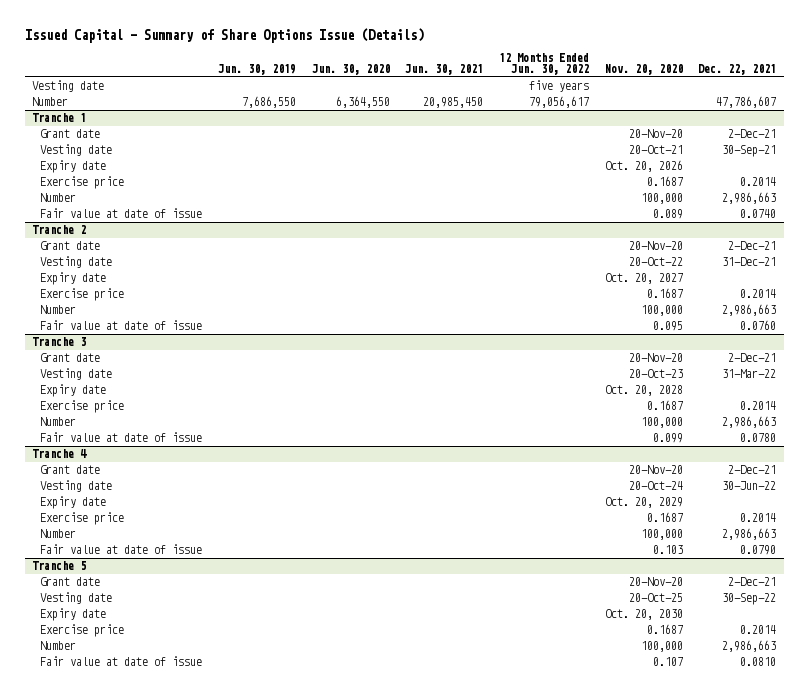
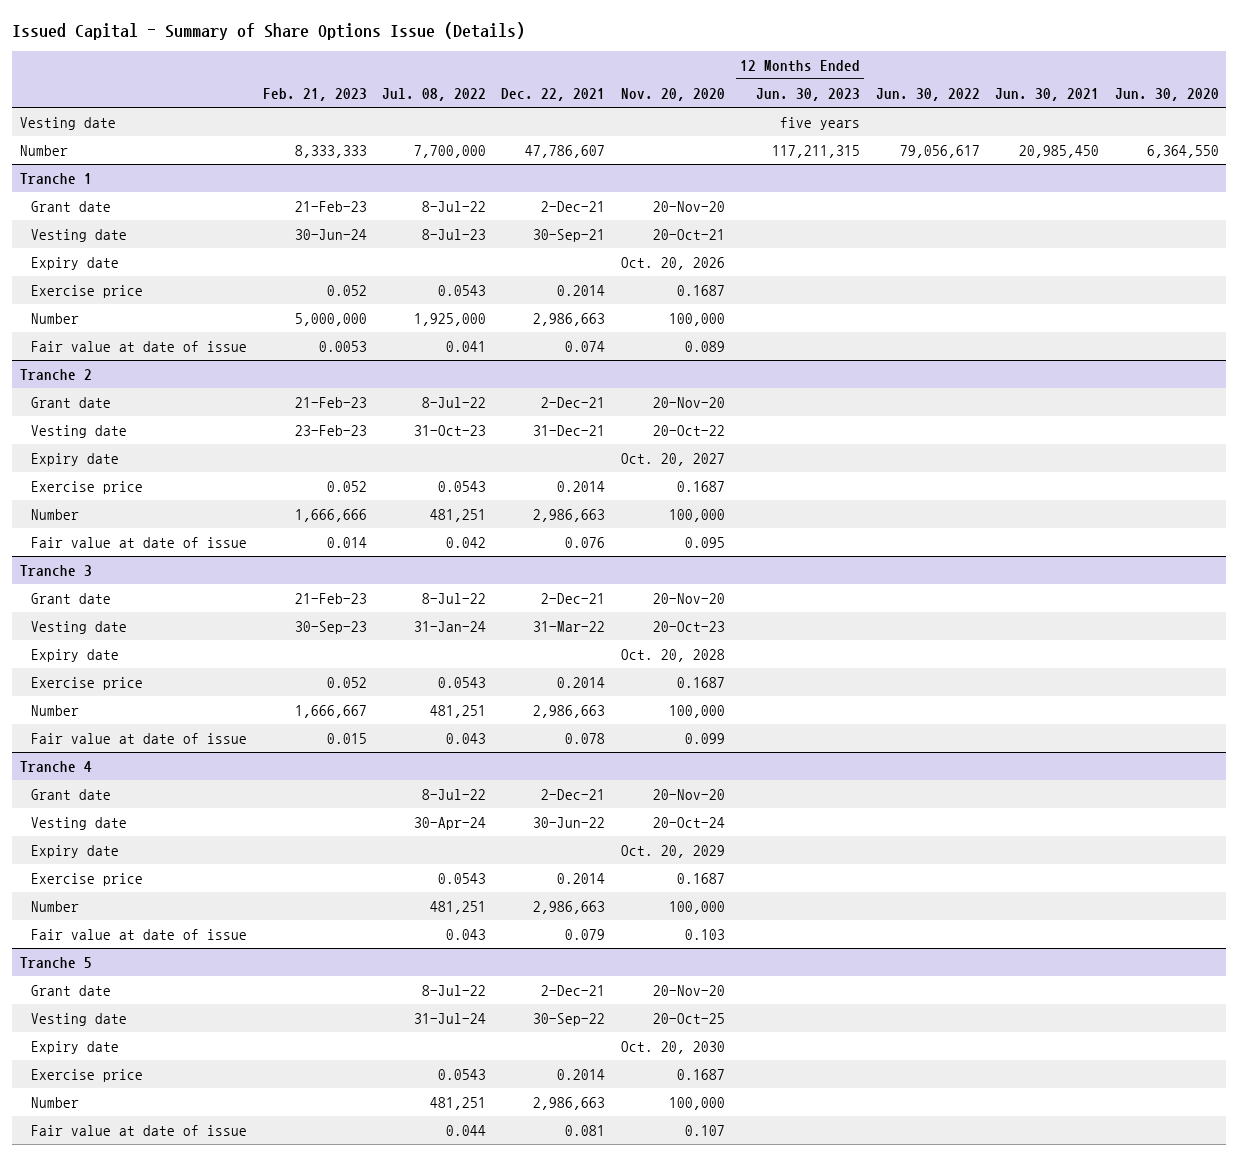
- | Jun. 30, 2019 | Jun. 30, 2020 | Jun. 30, 2021 | 12 Months Ended Jun. 30, 2022 | Nov. 20, 2020 | Dec. 22, 2021
+ | Feb. 21, 2023 | Jul. 08, 2022 | Dec. 22, 2021 | Nov. 20, 2020 | 12 Months Ended Jun. 30, 2023 | Jun. 30, 2022 | Jun. 30, 2021 | Jun. 30, 2020
@ Tranche 1
- Fair value at date of issue | | | | | 0.089 | 0.0740
+ Fair value at date of issue | 0.0053 | 0.041 | 0.074 | 0.089 | | | |
@ Tranche 2
- Fair value at date of issue | | | | | 0.095 | 0.0760
+ Fair value at date of issue | 0.014 | 0.042 | 0.076 | 0.095 | | | |
@ Tranche 3
- Fair value at date of issue | | | | | 0.099 | 0.0780
+ Fair value at date of issue | 0.015 | 0.043 | 0.078 | 0.099 | | | |
@ Tranche 4
- Fair value at date of issue | | | | | 0.103 | 0.0790
+ Fair value at date of issue | | 0.043 | 0.079 | 0.103 | | | |
@ Tranche 5
- Fair value at date of issue | | | | | 0.107 | 0.0810
+ Fair value at date of issue | | 0.044 | 0.081 | 0.107 | | | |

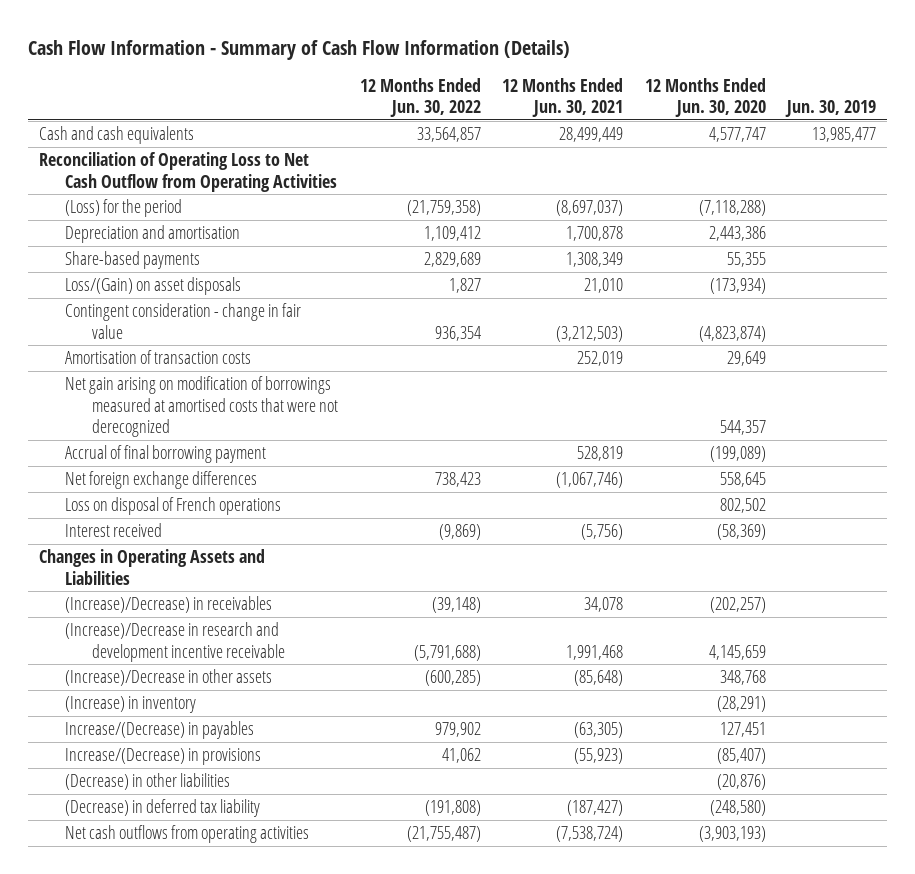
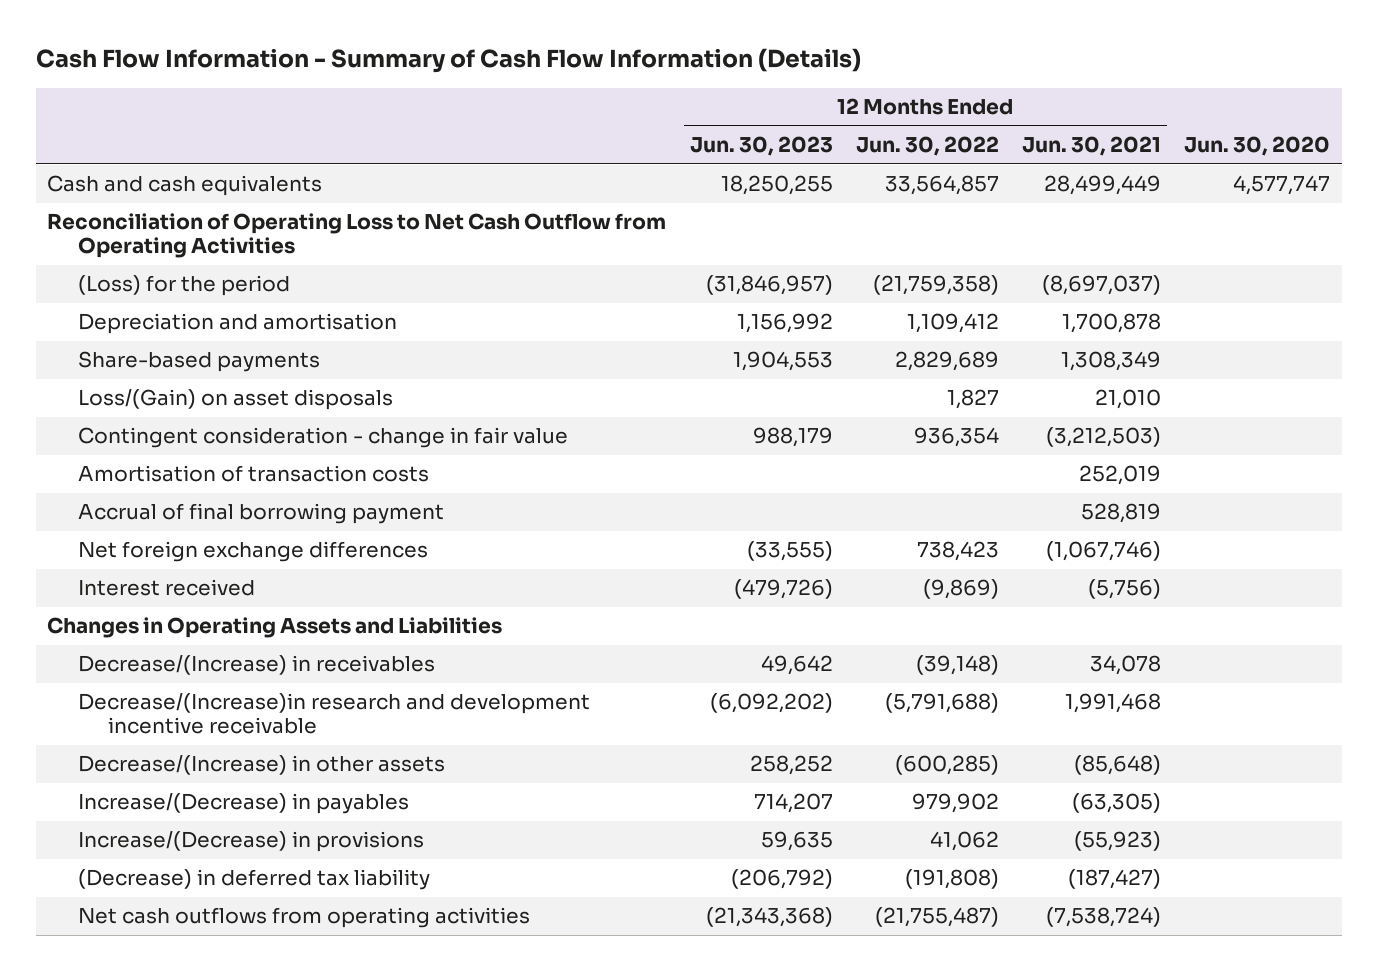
- | 12 Months Ended Jun. 30, 2022 | 12 Months Ended Jun. 30, 2021 | 12 Months Ended Jun. 30, 2020 | Jun. 30, 2019
+ | 12 Months Ended Jun. 30, 2023 | 12 Months Ended Jun. 30, 2022 | 12 Months Ended Jun. 30, 2021 | Jun. 30, 2020
- Net gain arising on modification of borrowings measured at amortised costs that were not derecognized | | | 544,357 |
- Loss on disposal of French operations | | | 802,502 |
- (Increase)/Decrease) in receivables | (39,148) | 34,078 | (202,257) |
- (Increase)/Decrease in research and development incentive receivable | (5,791,688) | 1,991,468 | 4,145,659 |
- (Increase)/Decrease in other assets | (600,285) | (85,648) | 348,768 |
- (Increase) in inventory | | | (28,291) |
+ Decrease/(Increase) in receivables | 49,642 | (39,148) | 34,078 |
+ Decrease/(Increase)in research and development incentive receivable | (6,092,202) | (5,791,688) | 1,991,468 |
+ Decrease/(Increase) in other assets | 258,252 | (600,285) | (85,648) |
- (Decrease) in other liabilities | | | (20,876) |

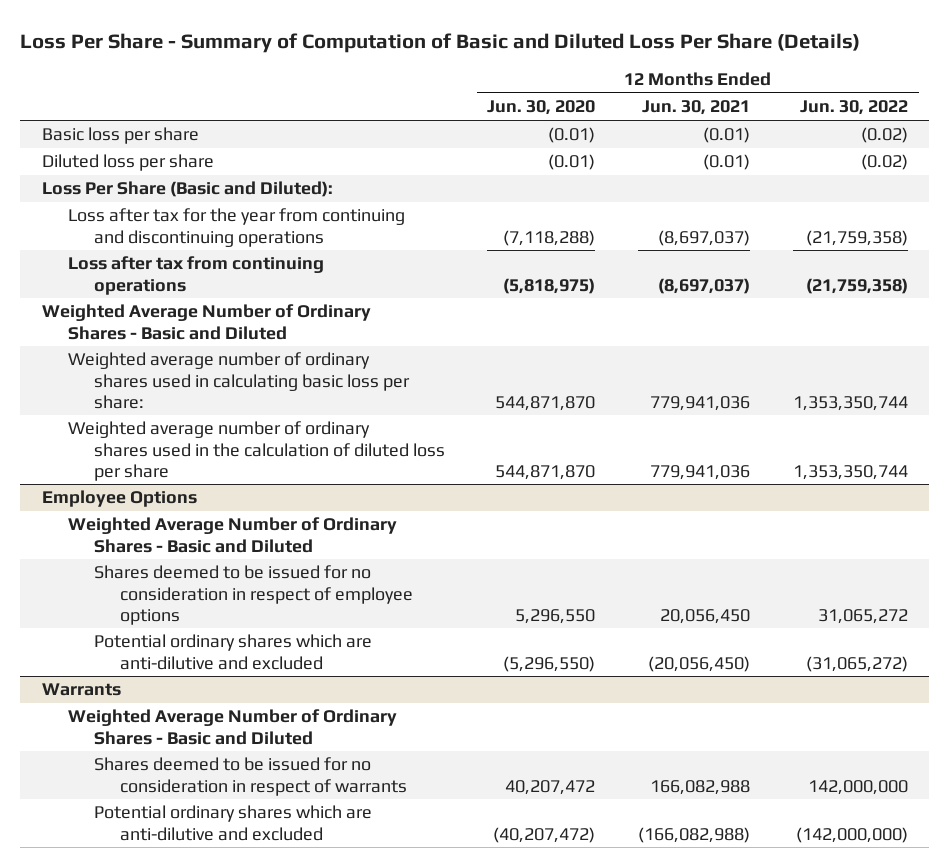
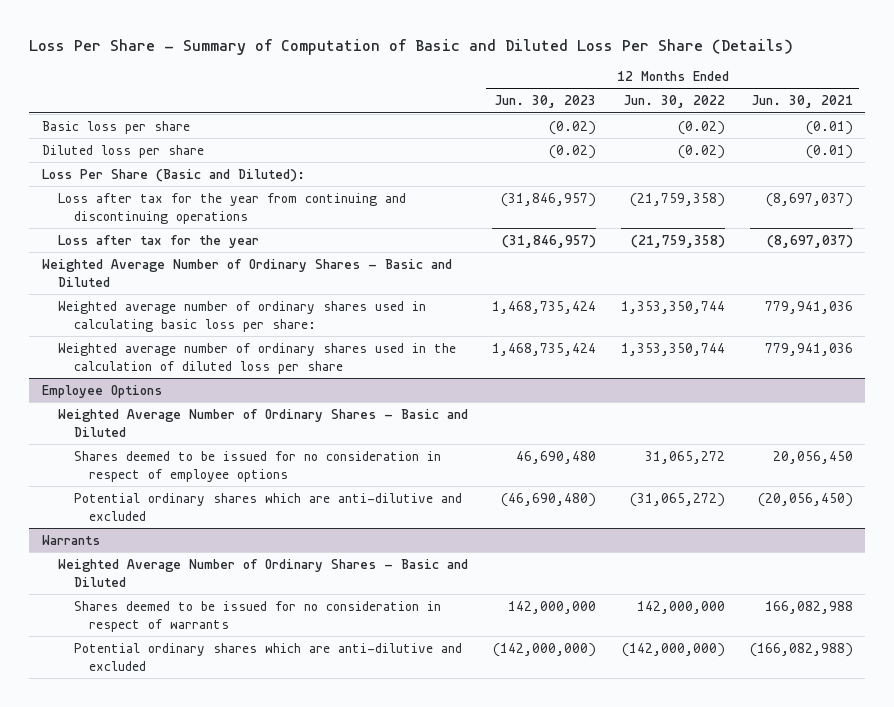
- | 12 Months Ended Jun. 30, 2020 | 12 Months Ended Jun. 30, 2021 | 12 Months Ended Jun. 30, 2022
+ | 12 Months Ended Jun. 30, 2023 | 12 Months Ended Jun. 30, 2022 | 12 Months Ended Jun. 30, 2021
- Loss after tax from continuing operations | (5,818,975) | (8,697,037) | (21,759,358)
+ Loss after tax for the year | (31,846,957) | (21,759,358) | (8,697,037)

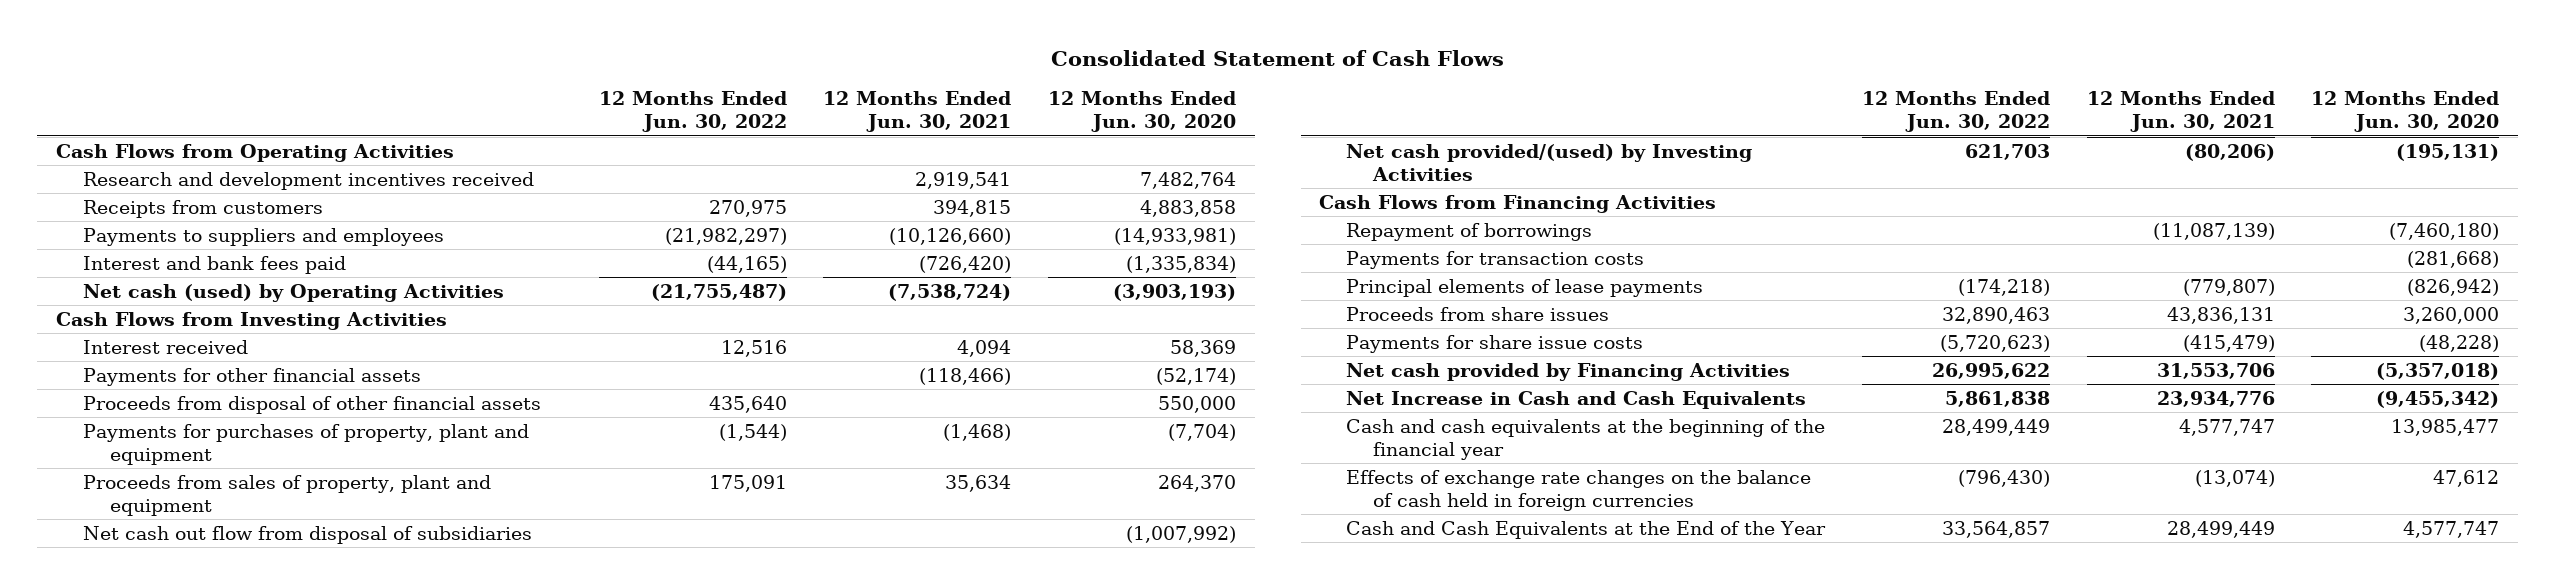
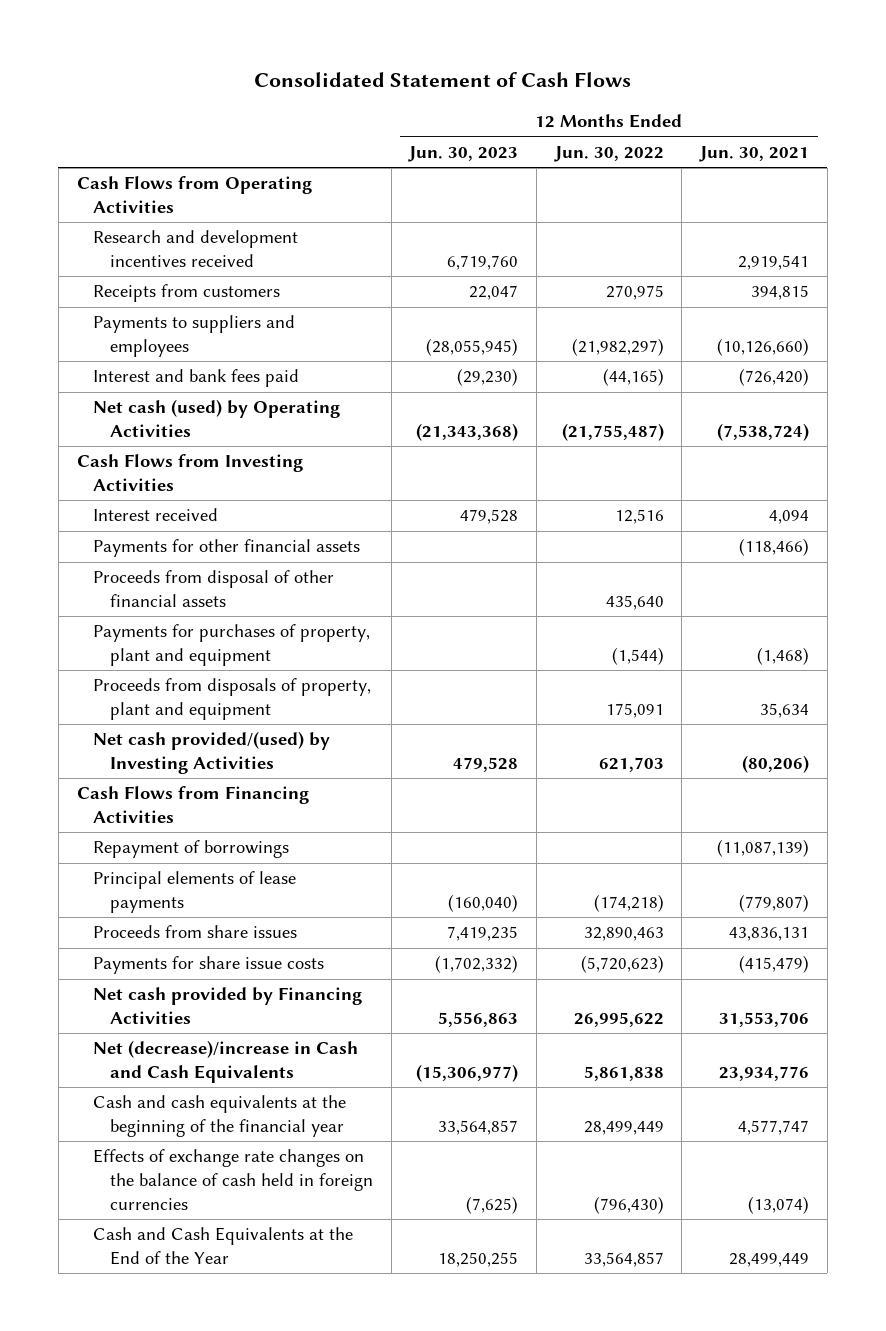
- | 12 Months Ended Jun. 30, 2022 | 12 Months Ended Jun. 30, 2021 | 12 Months Ended Jun. 30, 2020
+ | 12 Months Ended Jun. 30, 2023 | 12 Months Ended Jun. 30, 2022 | 12 Months Ended Jun. 30, 2021
- Proceeds from sales of property, plant and equipment | 175,091 | 35,634 | 264,370
- Net cash out flow from disposal of subsidiaries | | | (1,007,992)
+ Proceeds from disposals of property, plant and equipment | | 175,091 | 35,634
- Payments for transaction costs | | | (281,668)
- Net Increase in Cash and Cash Equivalents | 5,861,838 | 23,934,776 | (9,455,342)
+ Net (decrease)/increase in Cash and Cash Equivalents | (15,306,977) | 5,861,838 | 23,934,776

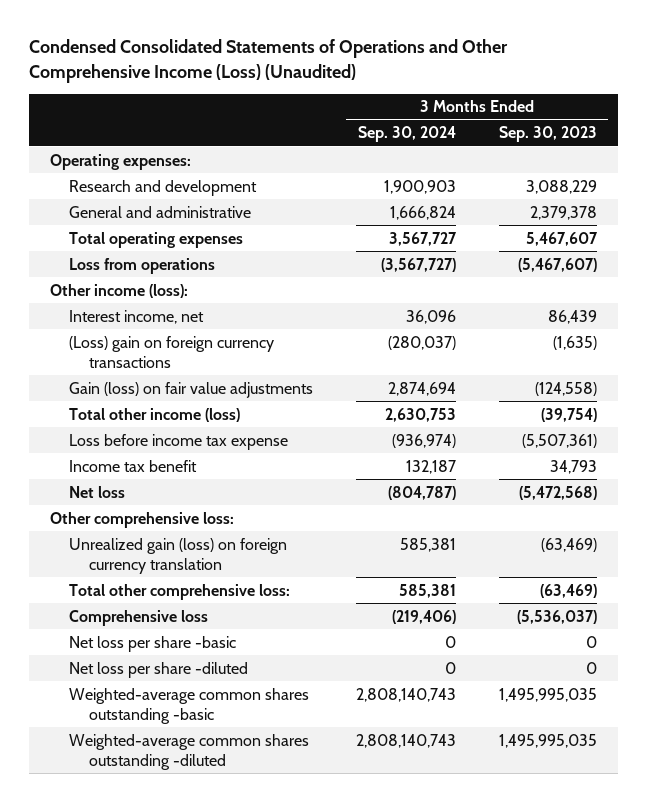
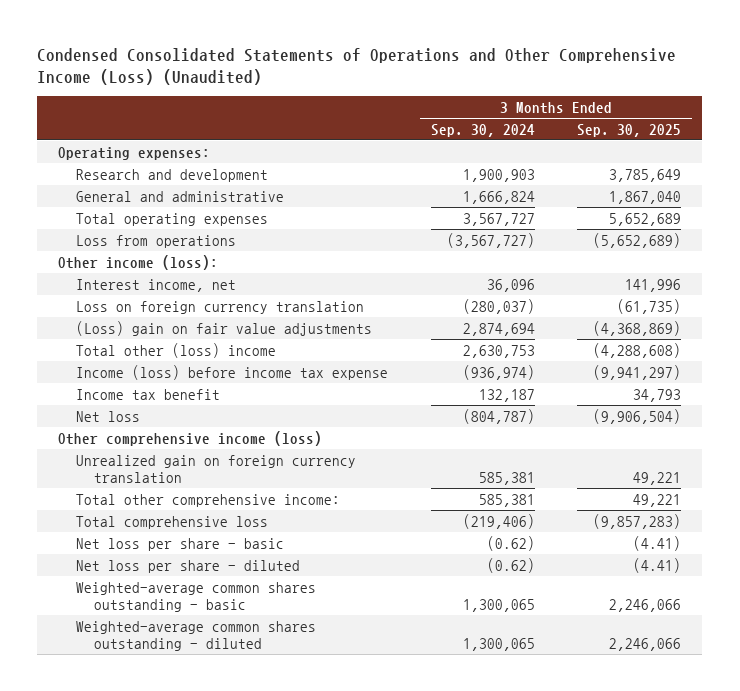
- | 3 Months Ended Sep. 30, 2024 | 3 Months Ended Sep. 30, 2023
+ | 3 Months Ended Sep. 30, 2024 | 3 Months Ended Sep. 30, 2025
- (Loss) gain on foreign currency transactions | (280,037) | (1,635)
- Gain (loss) on fair value adjustments | 2,874,694 | (124,558)
- Total other income (loss) | 2,630,753 | (39,754)
- Loss before income tax expense | (936,974) | (5,507,361)
+ Loss on foreign currency translation | (280,037) | (61,735)
+ (Loss) gain on fair value adjustments | 2,874,694 | (4,368,869)
+ Total other (loss) income | 2,630,753 | (4,288,608)
+ Income (loss) before income tax expense | (936,974) | (9,941,297)
- Other comprehensive loss:
- Unrealized gain (loss) on foreign currency translation | 585,381 | (63,469)
- Total other comprehensive loss: | 585,381 | (63,469)
- Comprehensive loss | (219,406) | (5,536,037)
- Net loss per share -basic | 0 | 0
- Net loss per share -diluted | 0 | 0
- Weighted-average common shares outstanding -basic | 2,808,140,743 | 1,495,995,035
- Weighted-average common shares outstanding -diluted | 2,808,140,743 | 1,495,995,035
+ Other comprehensive income (loss)
+ Unrealized gain on foreign currency translation | 585,381 | 49,221
+ Total other comprehensive income: | 585,381 | 49,221
+ Total comprehensive loss | (219,406) | (9,857,283)
+ Net loss per share - basic | (0.62) | (4.41)
+ Net loss per share - diluted | (0.62) | (4.41)
+ Weighted-average common shares outstanding - basic | 1,300,065 | 2,246,066
+ Weighted-average common shares outstanding - diluted | 1,300,065 | 2,246,066

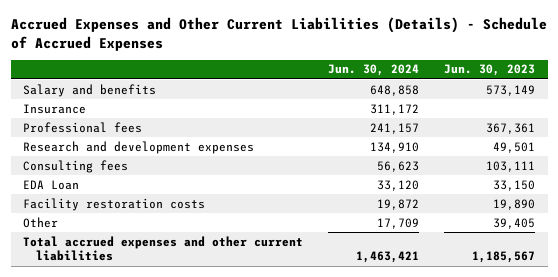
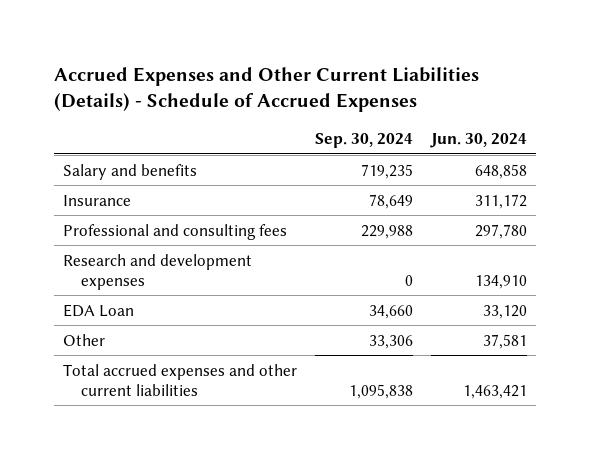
- | Jun. 30, 2024 | Jun. 30, 2023
+ | Sep. 30, 2024 | Jun. 30, 2024
- Professional fees | 241,157 | 367,361
+ Professional and consulting fees | 229,988 | 297,780
- Consulting fees | 56,623 | 103,111
- Facility restoration costs | 19,872 | 19,890
- Other | 17,709 | 39,405
+ Other | 33,306 | 37,581

